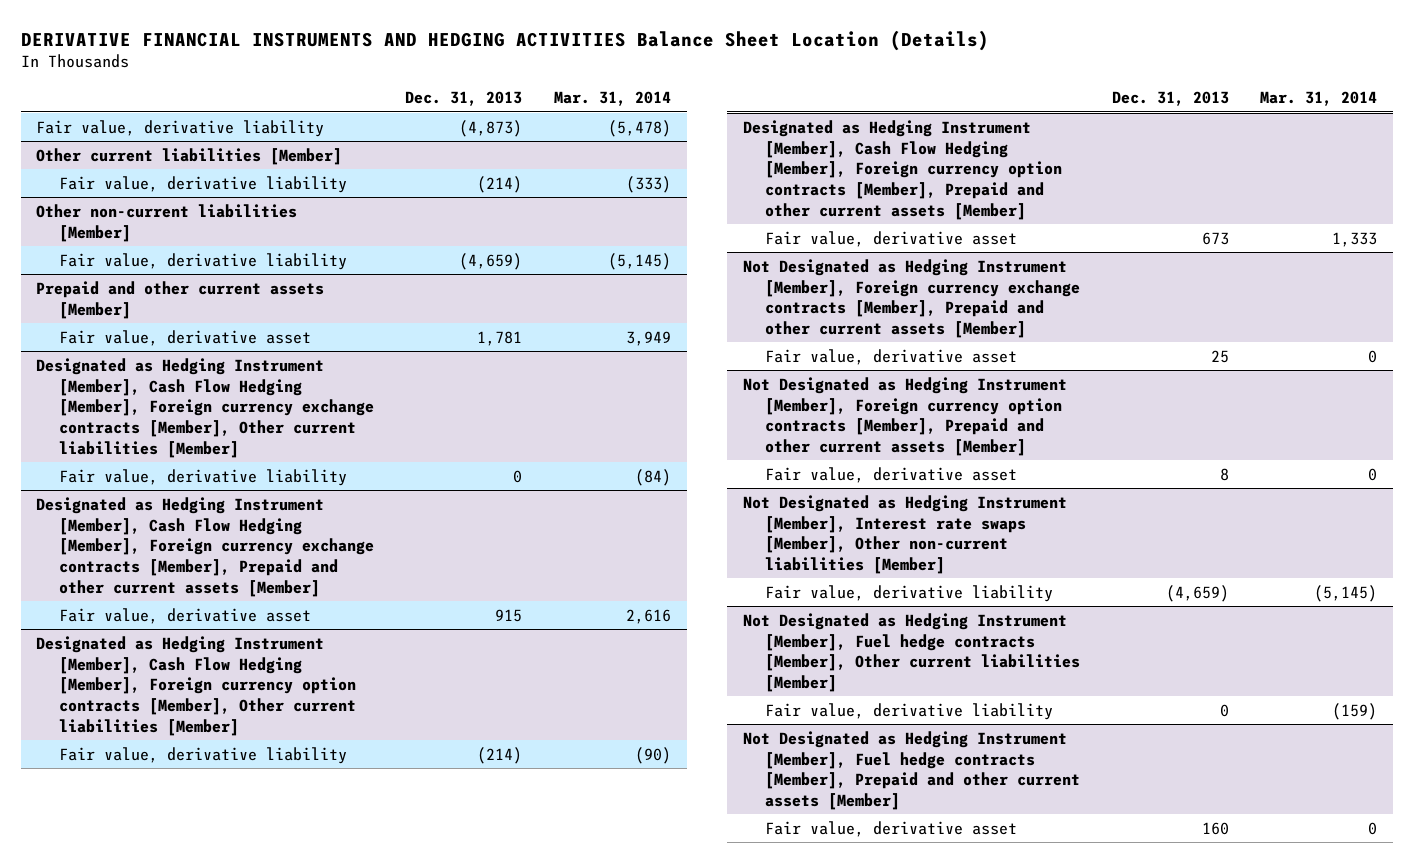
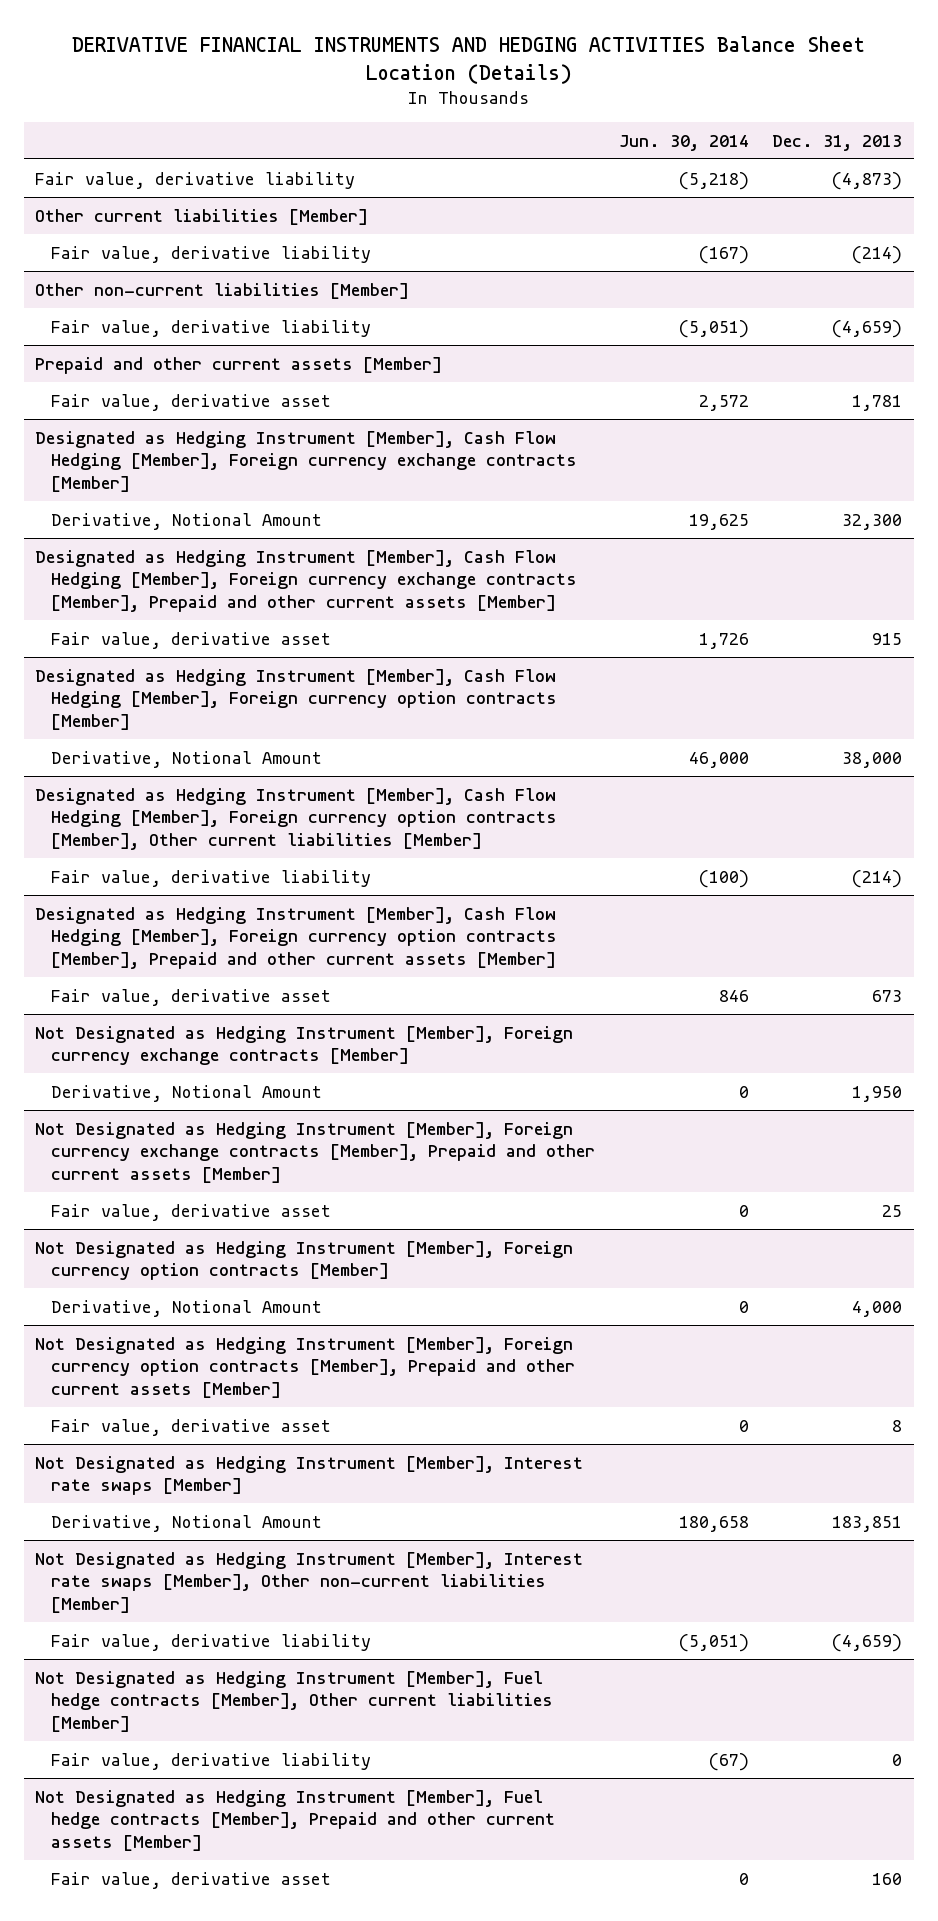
- | Dec. 31, 2013 | Mar. 31, 2014
+ | Jun. 30, 2014 | Dec. 31, 2013
- Designated as Hedging Instrument [Member], Cash Flow Hedging [Member], Foreign currency exchange contracts [Member], Other current liabilities [Member]
- Fair value, derivative liability | 0 | (84)
+ Designated as Hedging Instrument [Member], Cash Flow Hedging [Member], Foreign currency exchange contracts [Member]
+ Derivative, Notional Amount | 19,625 | 32,300
+ Designated as Hedging Instrument [Member], Cash Flow Hedging [Member], Foreign currency option contracts [Member]
+ Derivative, Notional Amount | 46,000 | 38,000
+ Not Designated as Hedging Instrument [Member], Foreign currency exchange contracts [Member]
+ Derivative, Notional Amount | 0 | 1,950
+ Not Designated as Hedging Instrument [Member], Foreign currency option contracts [Member]
+ Derivative, Notional Amount | 0 | 4,000
+ Not Designated as Hedging Instrument [Member], Interest rate swaps [Member]
+ Derivative, Notional Amount | 180,658 | 183,851

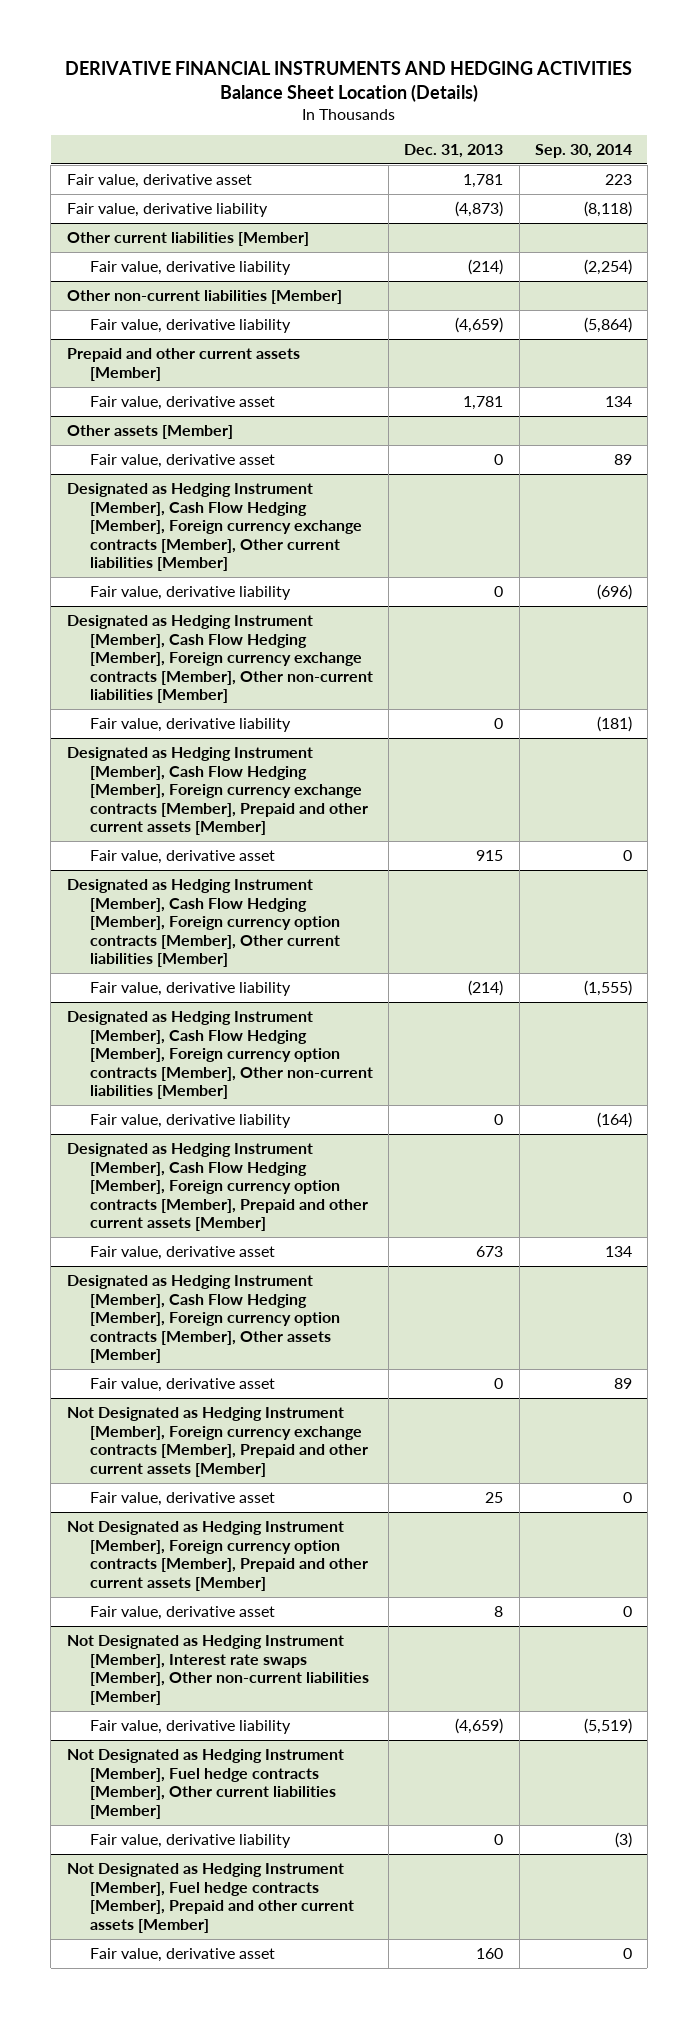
- | Jun. 30, 2014 | Dec. 31, 2013
+ | Dec. 31, 2013 | Sep. 30, 2014
+ Fair value, derivative asset | 1,781 | 223
- Designated as Hedging Instrument [Member], Cash Flow Hedging [Member], Foreign currency exchange contracts [Member]
- Derivative, Notional Amount | 19,625 | 32,300
+ Other assets [Member]
+ Fair value, derivative asset | 0 | 89
+ Designated as Hedging Instrument [Member], Cash Flow Hedging [Member], Foreign currency exchange contracts [Member], Other current liabilities [Member]
+ Fair value, derivative liability | 0 | (696)
+ Designated as Hedging Instrument [Member], Cash Flow Hedging [Member], Foreign currency exchange contracts [Member], Other non-current liabilities [Member]
+ Fair value, derivative liability | 0 | (181)
- Designated as Hedging Instrument [Member], Cash Flow Hedging [Member], Foreign currency option contracts [Member]
- Derivative, Notional Amount | 46,000 | 38,000
+ Designated as Hedging Instrument [Member], Cash Flow Hedging [Member], Foreign currency option contracts [Member], Other non-current liabilities [Member]
+ Fair value, derivative liability | 0 | (164)
- Not Designated as Hedging Instrument [Member], Foreign currency exchange contracts [Member]
- Derivative, Notional Amount | 0 | 1,950
+ Designated as Hedging Instrument [Member], Cash Flow Hedging [Member], Foreign currency option contracts [Member], Other assets [Member]
+ Fair value, derivative asset | 0 | 89
- Not Designated as Hedging Instrument [Member], Foreign currency option contracts [Member]
- Derivative, Notional Amount | 0 | 4,000
- Not Designated as Hedging Instrument [Member], Interest rate swaps [Member]
- Derivative, Notional Amount | 180,658 | 183,851

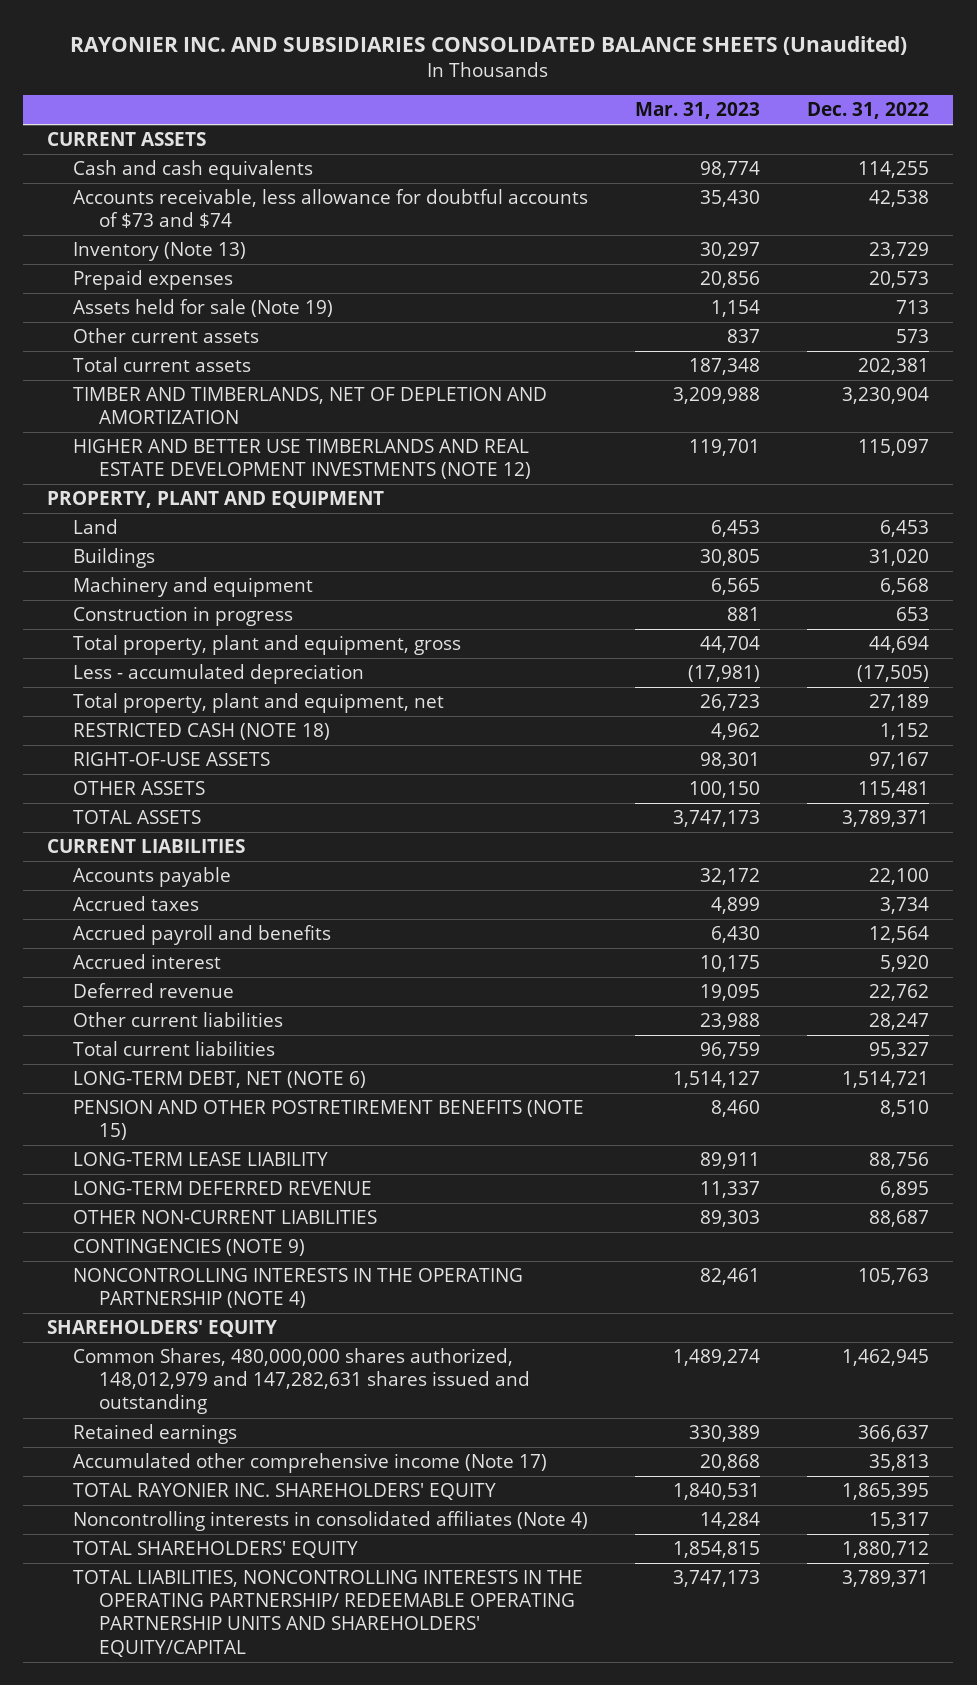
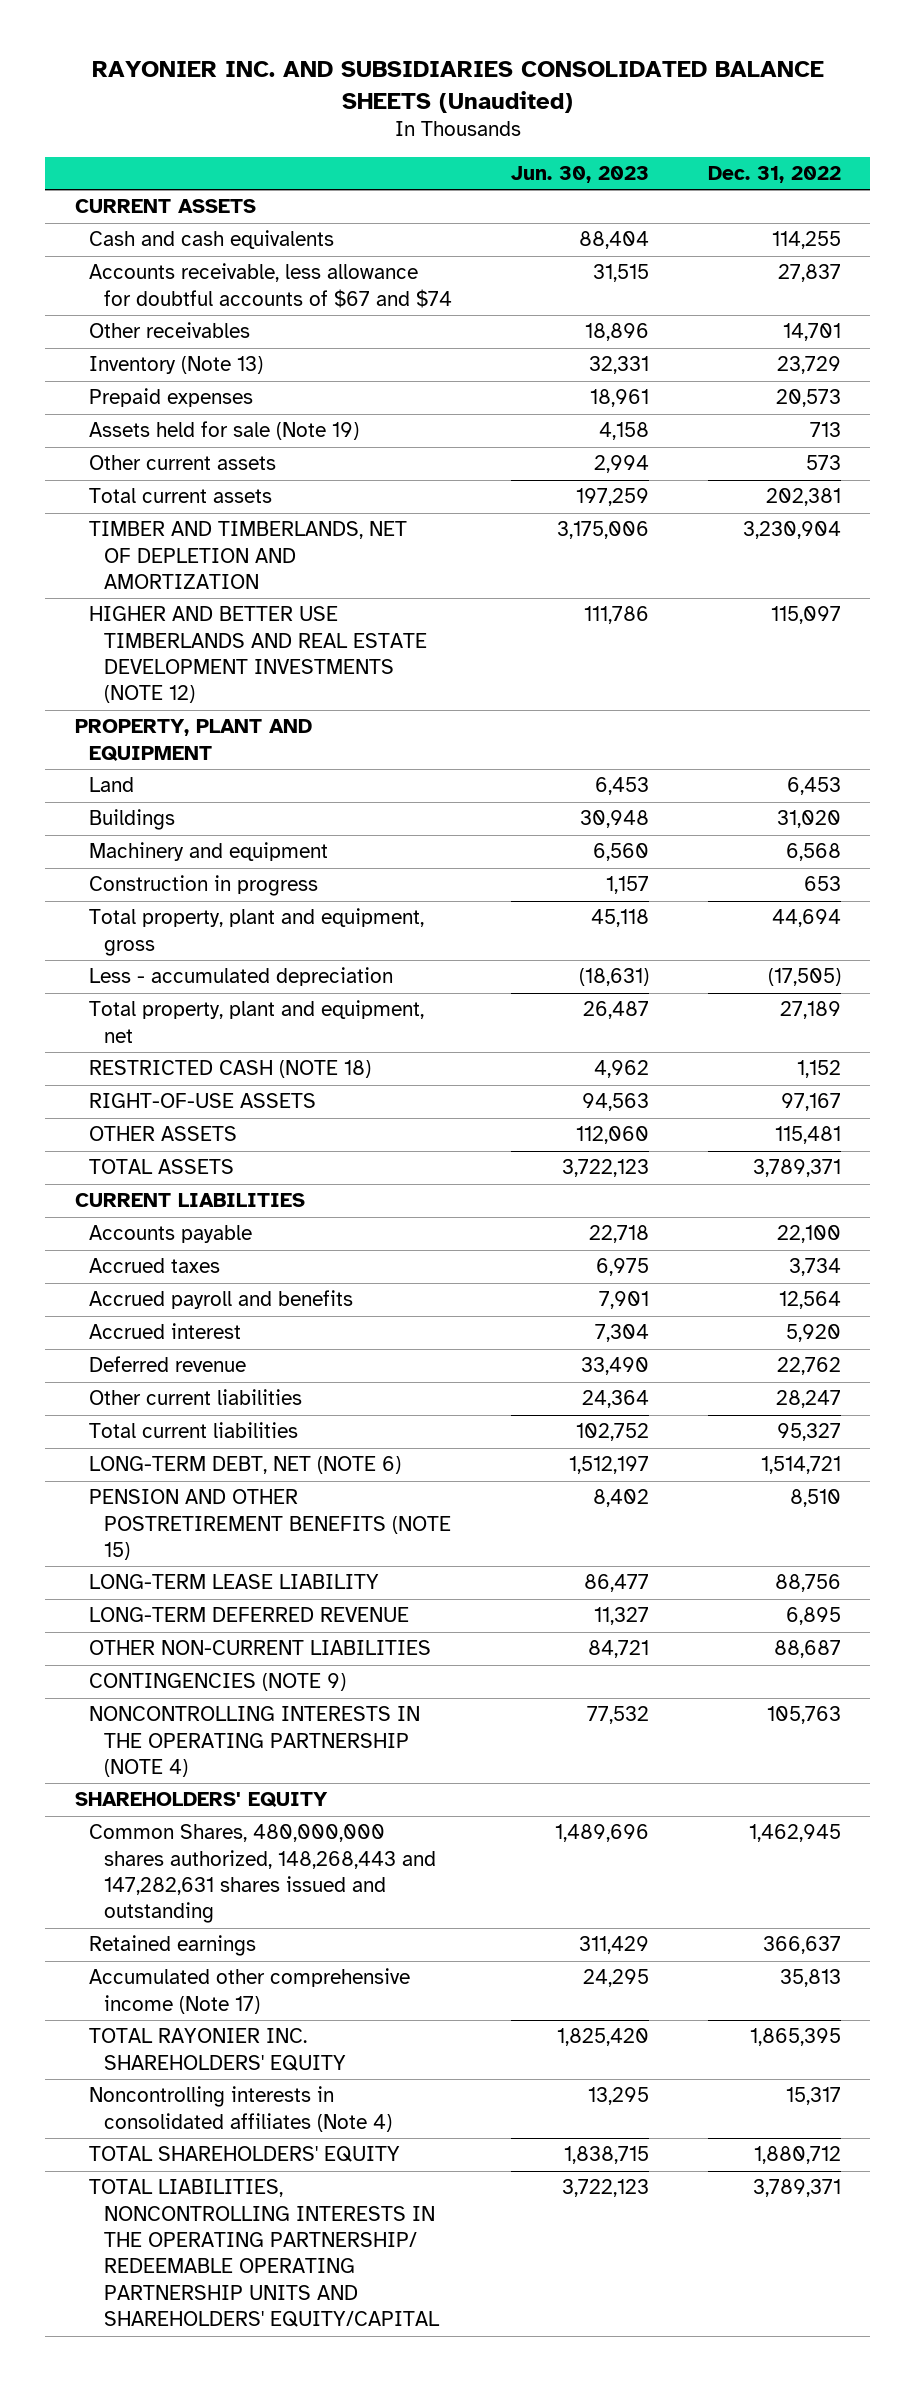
- | Mar. 31, 2023 | Dec. 31, 2022
+ | Jun. 30, 2023 | Dec. 31, 2022
- Accounts receivable, less allowance for doubtful accounts of $73 and $74 | 35,430 | 42,538
+ Accounts receivable, less allowance for doubtful accounts of $67 and $74 | 31,515 | 27,837
+ Other receivables | 18,896 | 14,701
- Common Shares, 480,000,000 shares authorized, 148,012,979 and 147,282,631 shares issued and outstanding | 1,489,274 | 1,462,945
+ Common Shares, 480,000,000 shares authorized, 148,268,443 and 147,282,631 shares issued and outstanding | 1,489,696 | 1,462,945

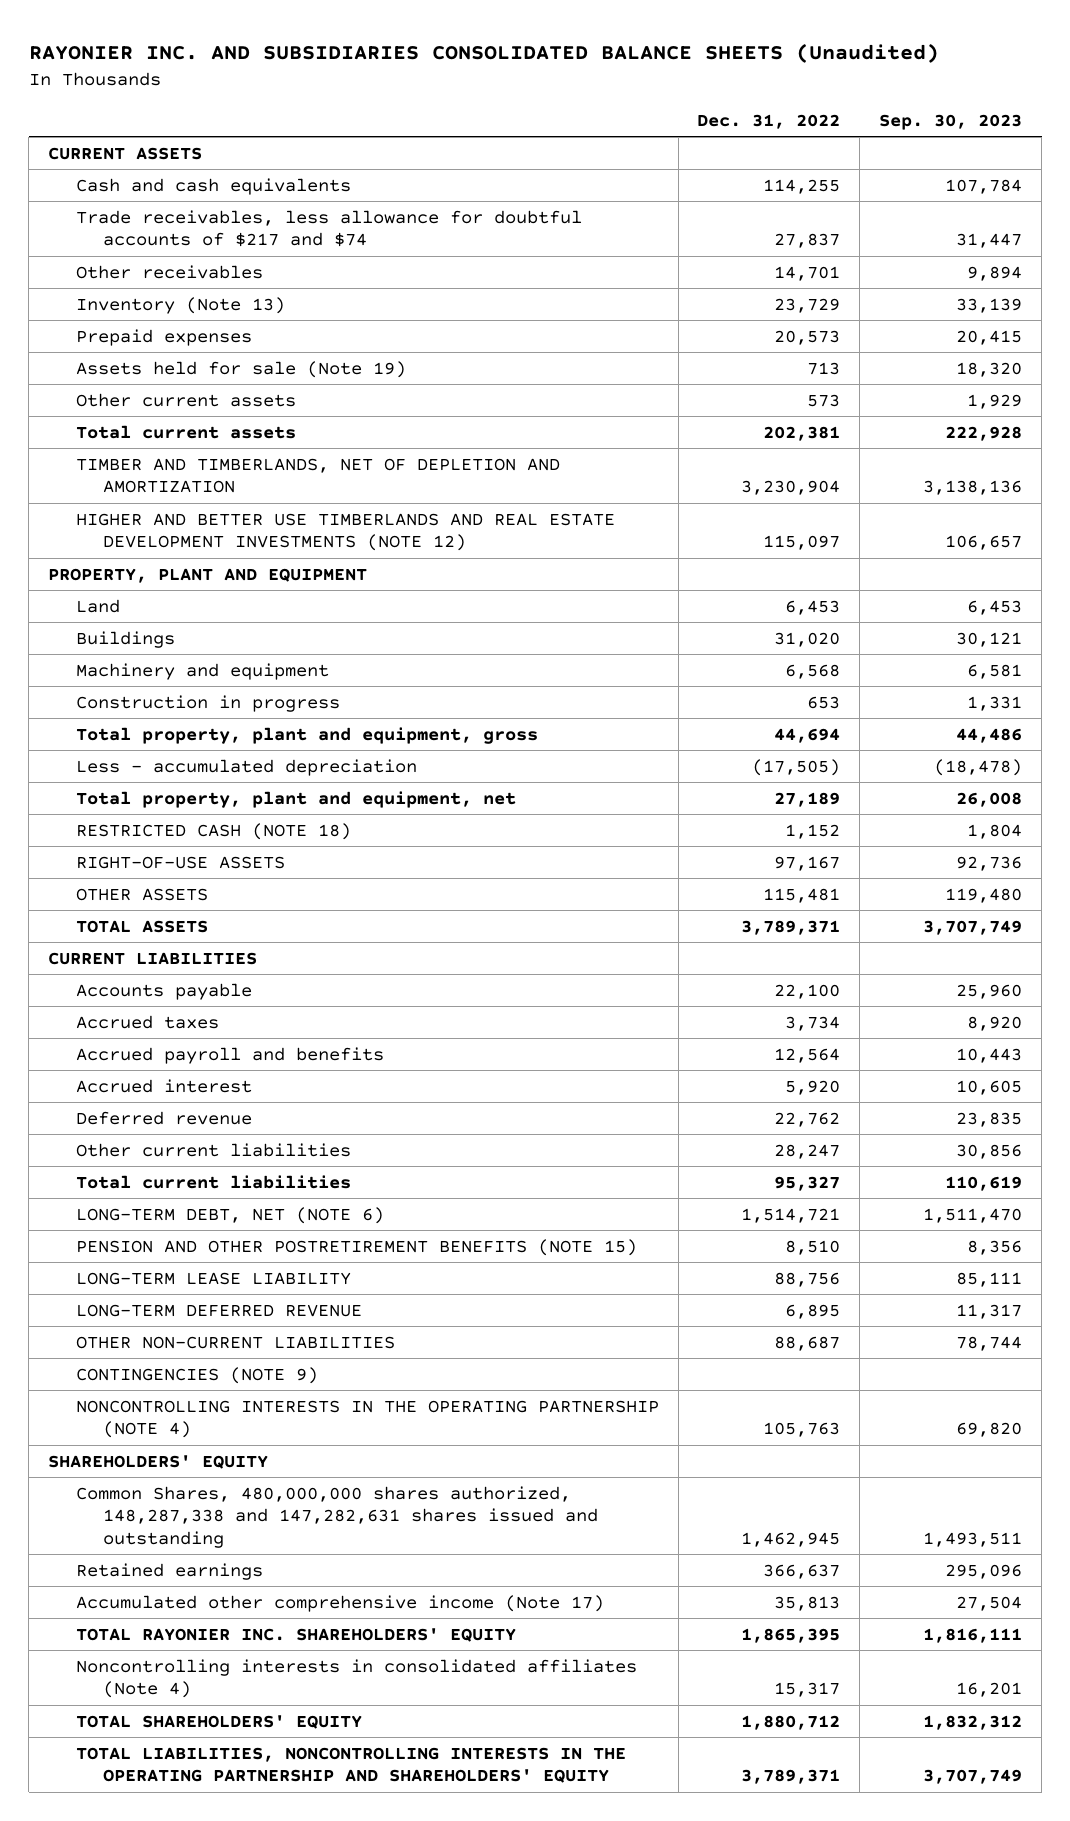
- | Jun. 30, 2023 | Dec. 31, 2022
+ | Dec. 31, 2022 | Sep. 30, 2023
- Accounts receivable, less allowance for doubtful accounts of $67 and $74 | 31,515 | 27,837
+ Trade receivables, less allowance for doubtful accounts of $217 and $74 | 27,837 | 31,447
- Common Shares, 480,000,000 shares authorized, 148,268,443 and 147,282,631 shares issued and outstanding | 1,489,696 | 1,462,945
+ Common Shares, 480,000,000 shares authorized, 148,287,338 and 147,282,631 shares issued and outstanding | 1,462,945 | 1,493,511
- TOTAL LIABILITIES, NONCONTROLLING INTERESTS IN THE OPERATING PARTNERSHIP/ REDEEMABLE OPERATING PARTNERSHIP UNITS AND SHAREHOLDERS' EQUITY/CAPITAL | 3,722,123 | 3,789,371
+ TOTAL LIABILITIES, NONCONTROLLING INTERESTS IN THE OPERATING PARTNERSHIP AND SHAREHOLDERS' EQUITY | 3,789,371 | 3,707,749

